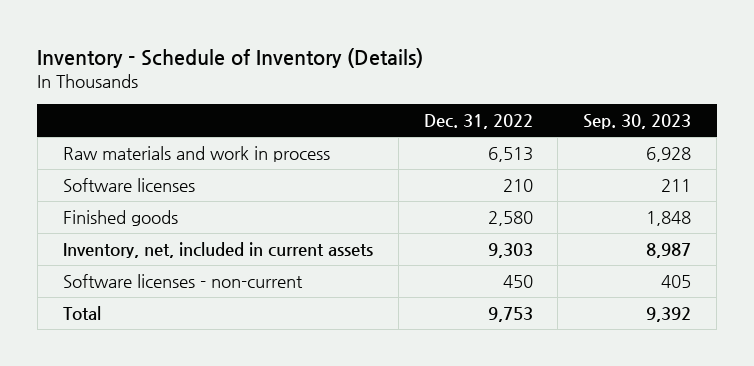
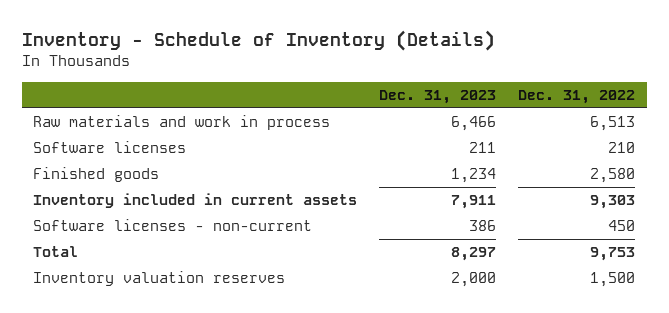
- | Dec. 31, 2022 | Sep. 30, 2023
+ | Dec. 31, 2023 | Dec. 31, 2022
- Inventory, net, included in current assets | 9,303 | 8,987
+ Inventory included in current assets | 7,911 | 9,303
+ Inventory valuation reserves | 2,000 | 1,500

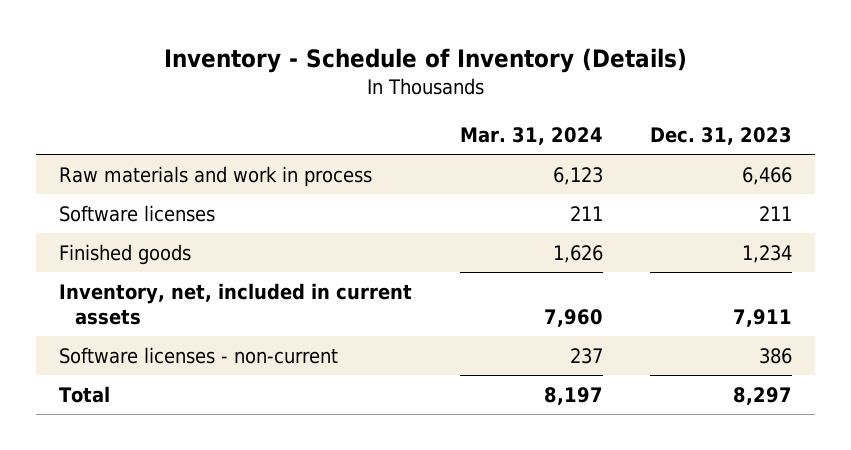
- | Dec. 31, 2023 | Dec. 31, 2022
+ | Mar. 31, 2024 | Dec. 31, 2023
- Inventory included in current assets | 7,911 | 9,303
+ Inventory, net, included in current assets | 7,960 | 7,911
- Inventory valuation reserves | 2,000 | 1,500

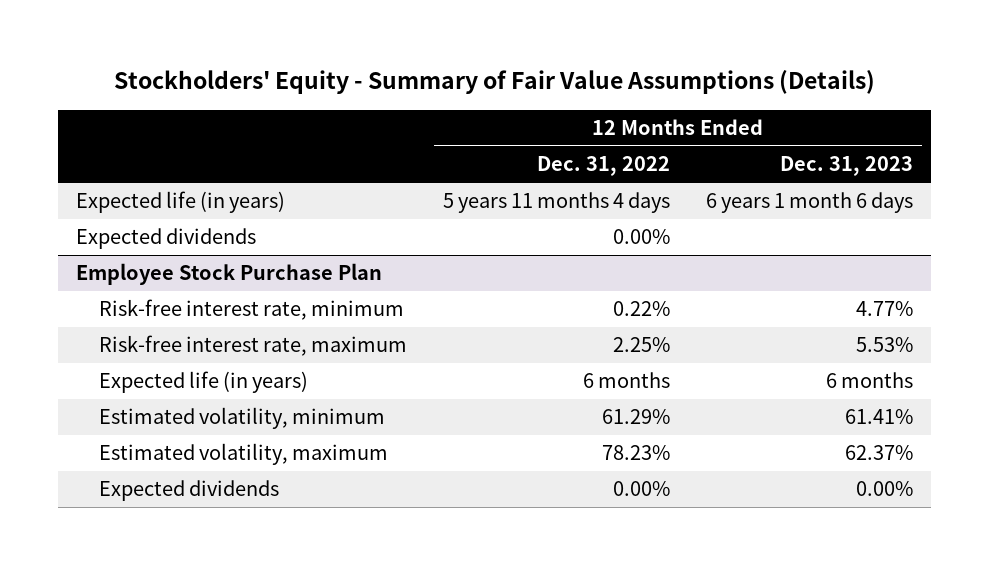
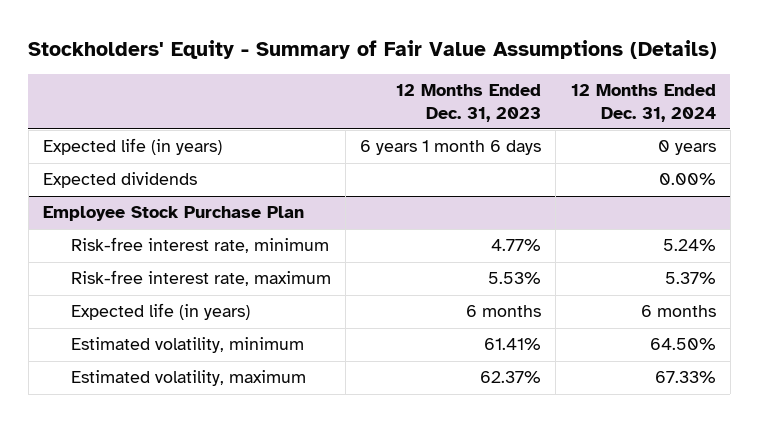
- | 12 Months Ended Dec. 31, 2022 | 12 Months Ended Dec. 31, 2023
+ | 12 Months Ended Dec. 31, 2023 | 12 Months Ended Dec. 31, 2024
@ Employee Stock Purchase Plan
- Expected dividends | 0.00% | 0.00%

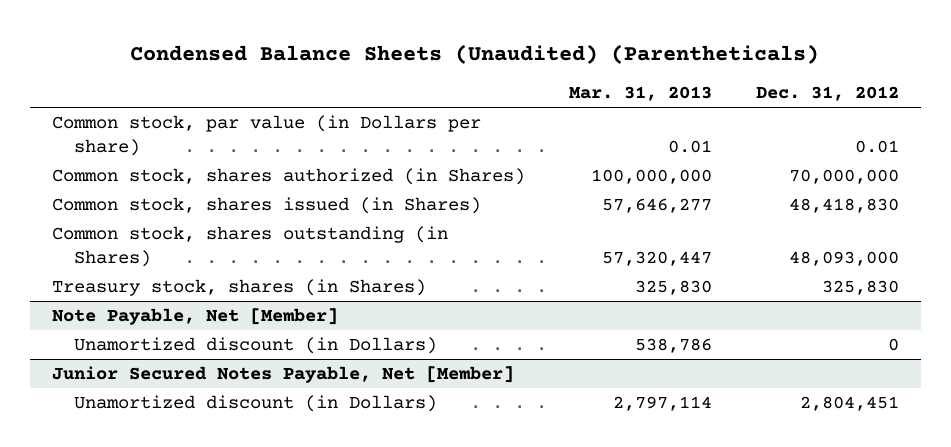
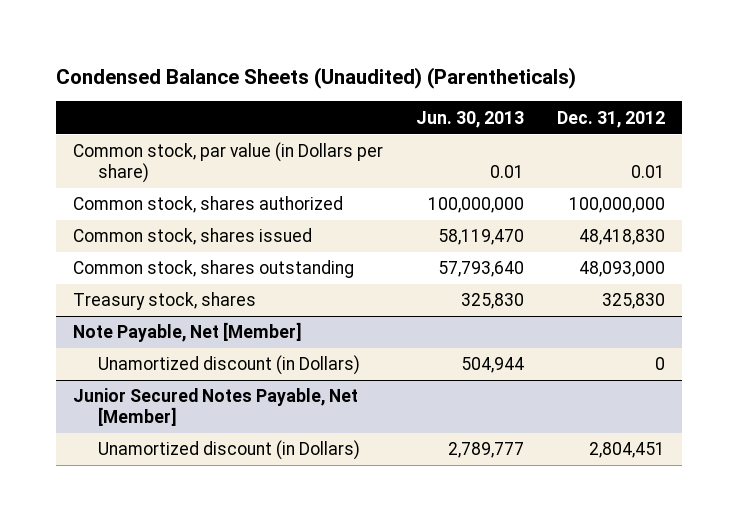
- | Mar. 31, 2013 | Dec. 31, 2012
+ | Jun. 30, 2013 | Dec. 31, 2012
- Common stock, shares authorized (in Shares) | 100,000,000 | 70,000,000
- Common stock, shares issued (in Shares) | 57,646,277 | 48,418,830
- Common stock, shares outstanding (in Shares) | 57,320,447 | 48,093,000
- Treasury stock, shares (in Shares) | 325,830 | 325,830
+ Common stock, shares authorized | 100,000,000 | 100,000,000
+ Common stock, shares issued | 58,119,470 | 48,418,830
+ Common stock, shares outstanding | 57,793,640 | 48,093,000
+ Treasury stock, shares | 325,830 | 325,830

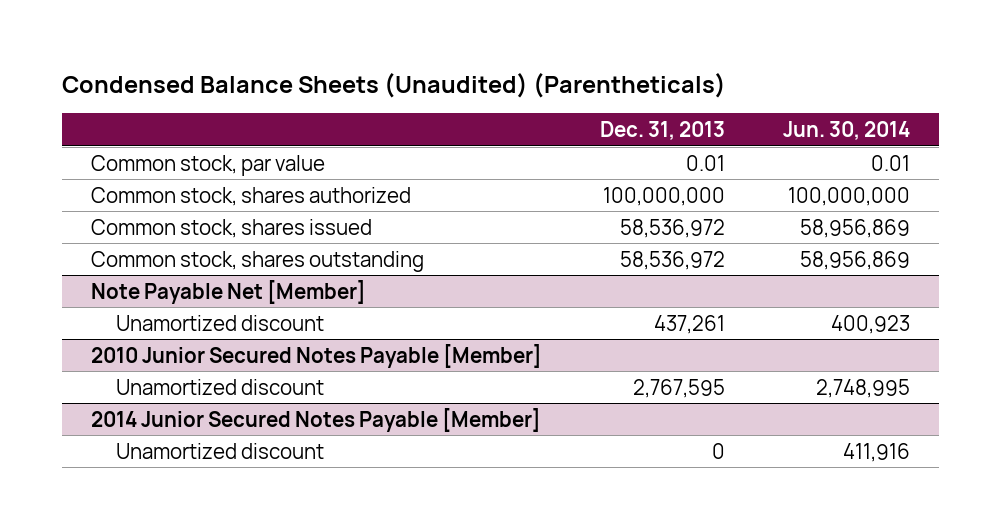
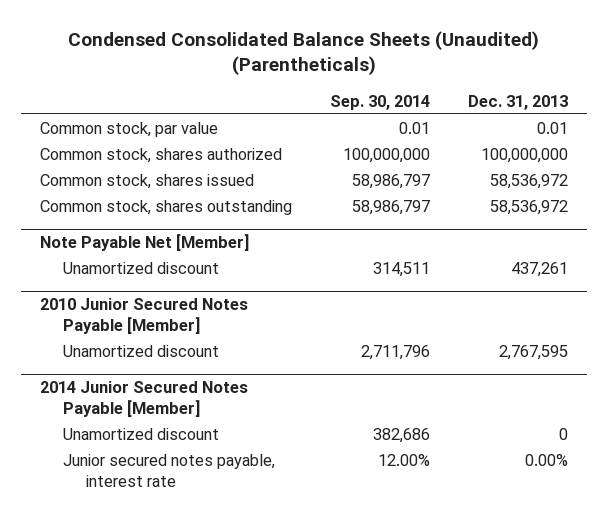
- Condensed Balance Sheets (Unaudited) (Parentheticals)
+ Condensed Consolidated Balance Sheets (Unaudited) (Parentheticals)
- | Dec. 31, 2013 | Jun. 30, 2014
+ | Sep. 30, 2014 | Dec. 31, 2013
@ 2014 Junior Secured Notes Payable [Member]
+ Junior secured notes payable, interest rate | 12.00% | 0.00%

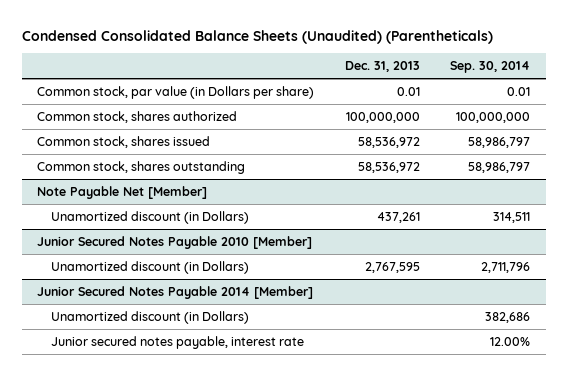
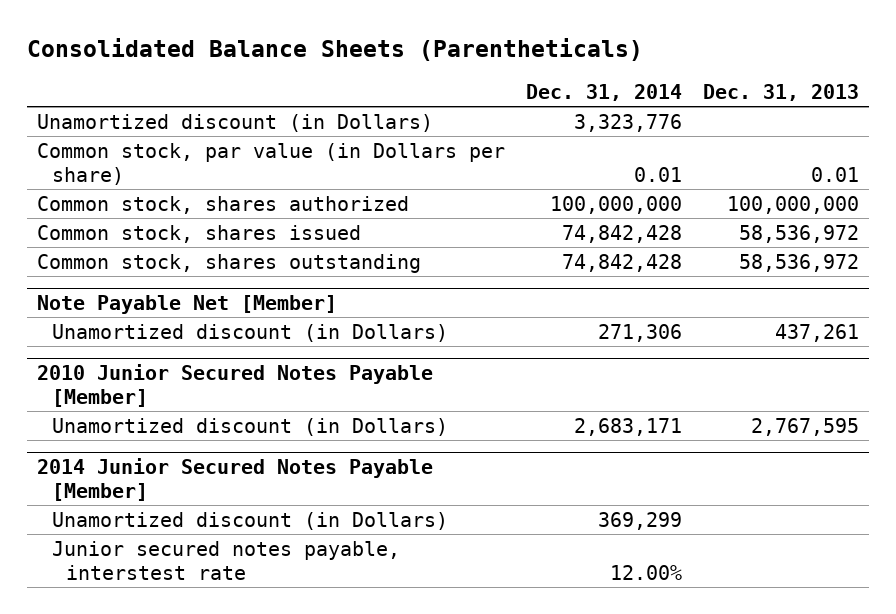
- Condensed Consolidated Balance Sheets (Unaudited) (Parentheticals)
+ Consolidated Balance Sheets (Parentheticals)
- | Dec. 31, 2013 | Sep. 30, 2014
+ | Dec. 31, 2014 | Dec. 31, 2013
+ Unamortized discount (in Dollars) | 3,323,776 |
- Junior Secured Notes Payable 2010 [Member]
+ 2010 Junior Secured Notes Payable [Member]
- Junior Secured Notes Payable 2014 [Member]
+ 2014 Junior Secured Notes Payable [Member]
- Junior secured notes payable, interest rate | | 12.00%
+ Junior secured notes payable, interstest rate | 12.00% |

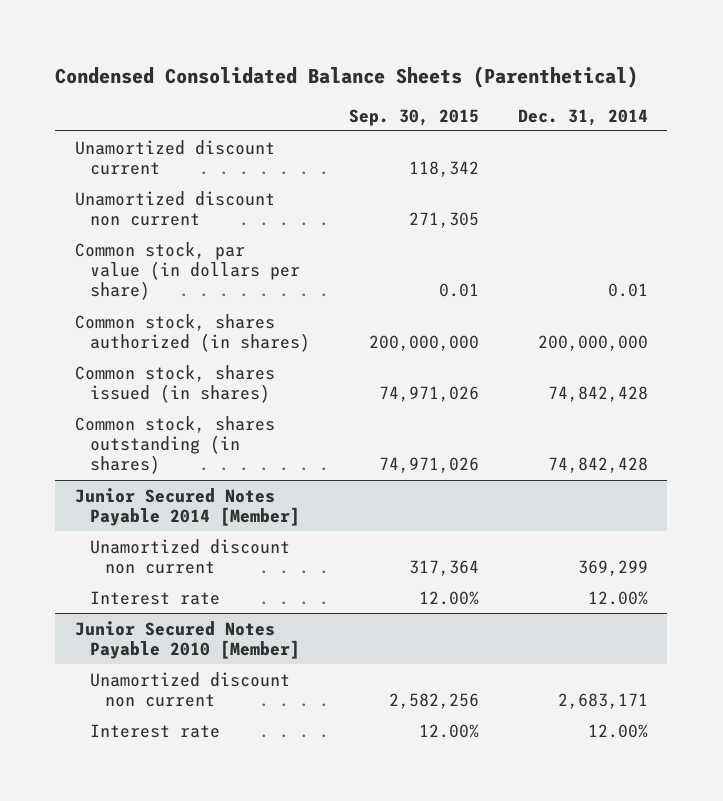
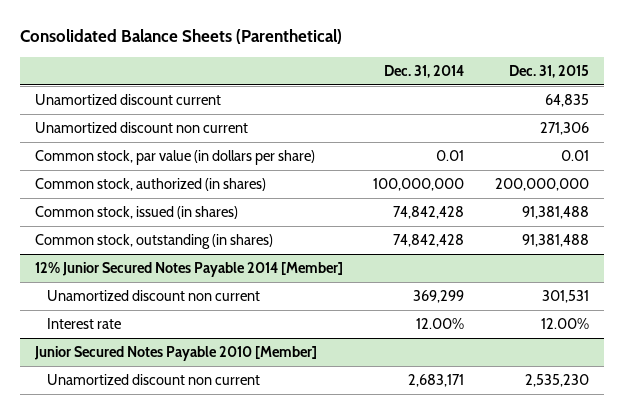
- Condensed Consolidated Balance Sheets (Parenthetical)
+ Consolidated Balance Sheets (Parenthetical)
- | Sep. 30, 2015 | Dec. 31, 2014
+ | Dec. 31, 2014 | Dec. 31, 2015
- Common stock, shares authorized (in shares) | 200,000,000 | 200,000,000
- Common stock, shares issued (in shares) | 74,971,026 | 74,842,428
- Common stock, shares outstanding (in shares) | 74,971,026 | 74,842,428
- Junior Secured Notes Payable 2014 [Member]
+ Common stock, authorized (in shares) | 100,000,000 | 200,000,000
+ Common stock, issued (in shares) | 74,842,428 | 91,381,488
+ Common stock, outstanding (in shares) | 74,842,428 | 91,381,488
+ 12% Junior Secured Notes Payable 2014 [Member]
@ Junior Secured Notes Payable 2010 [Member]
- Interest rate | 12.00% | 12.00%

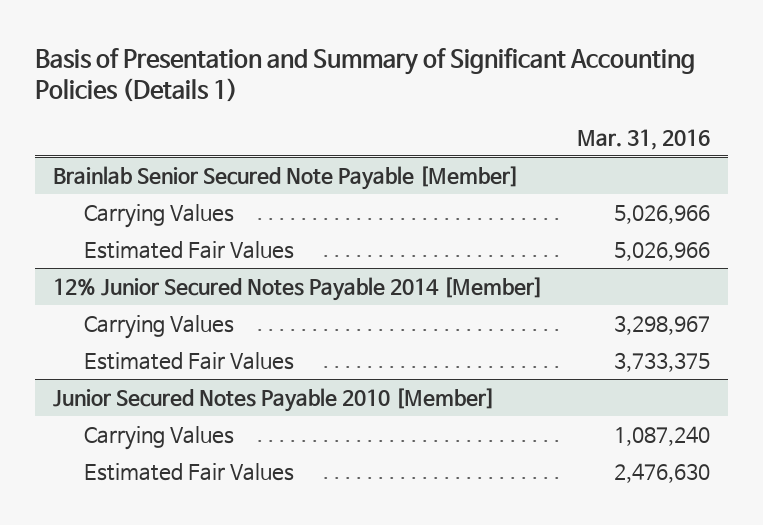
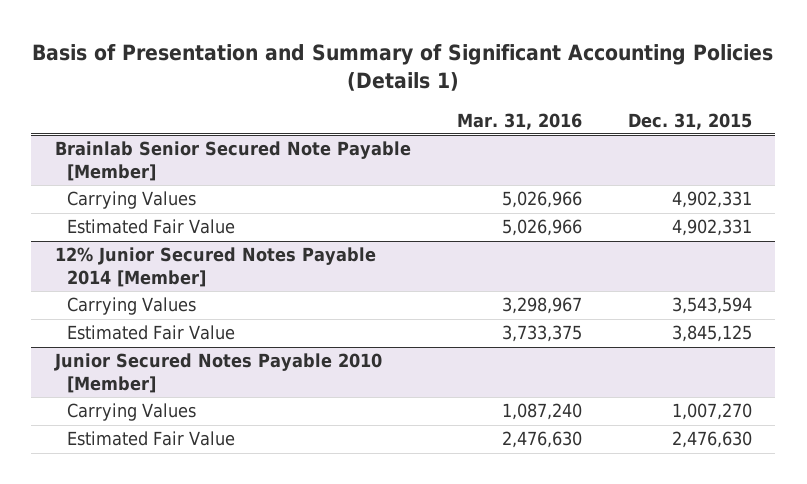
- | Mar. 31, 2016
+ | Mar. 31, 2016 | Dec. 31, 2015
@ Brainlab Senior Secured Note Payable [Member]
- Estimated Fair Values | 5,026,966
+ Estimated Fair Value | 5,026,966 | 4,902,331
@ 12% Junior Secured Notes Payable 2014 [Member]
- Estimated Fair Values | 3,733,375
+ Estimated Fair Value | 3,733,375 | 3,845,125
@ Junior Secured Notes Payable 2010 [Member]
- Estimated Fair Values | 2,476,630
+ Estimated Fair Value | 2,476,630 | 2,476,630

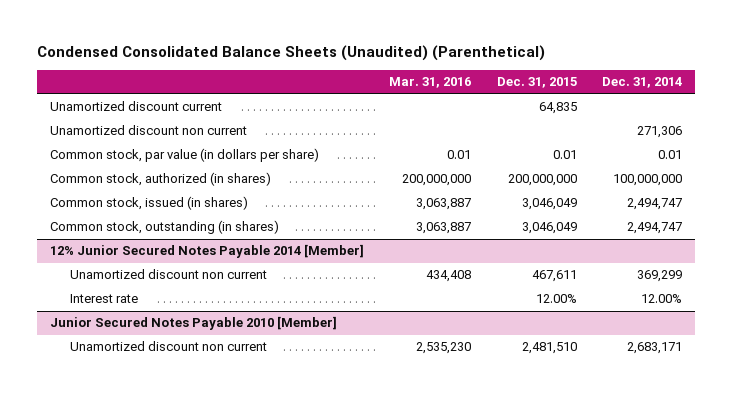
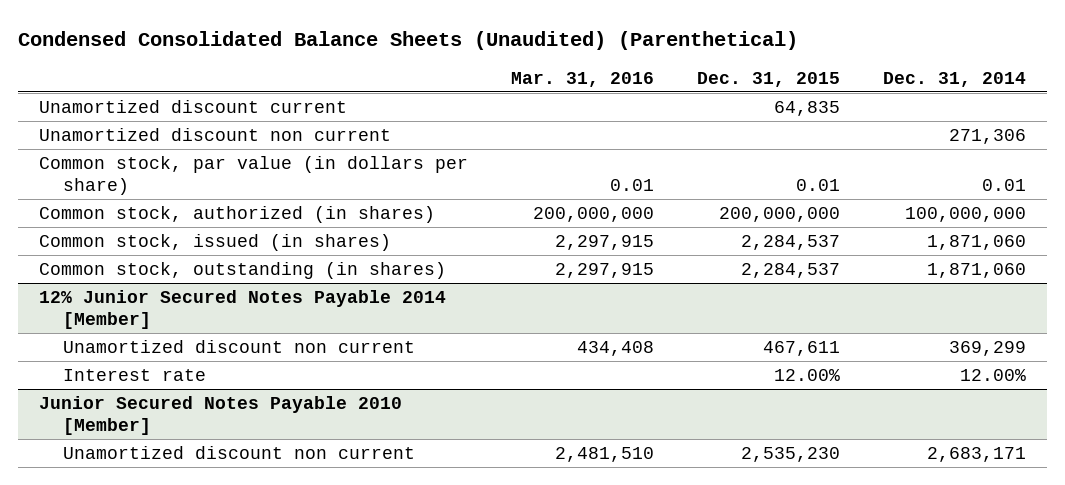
- Common stock, issued (in shares) | 3,063,887 | 3,046,049 | 2,494,747
- Common stock, outstanding (in shares) | 3,063,887 | 3,046,049 | 2,494,747
+ Common stock, issued (in shares) | 2,297,915 | 2,284,537 | 1,871,060
+ Common stock, outstanding (in shares) | 2,297,915 | 2,284,537 | 1,871,060
@ Junior Secured Notes Payable 2010 [Member]
- Unamortized discount non current | 2,535,230 | 2,481,510 | 2,683,171
+ Unamortized discount non current | 2,481,510 | 2,535,230 | 2,683,171

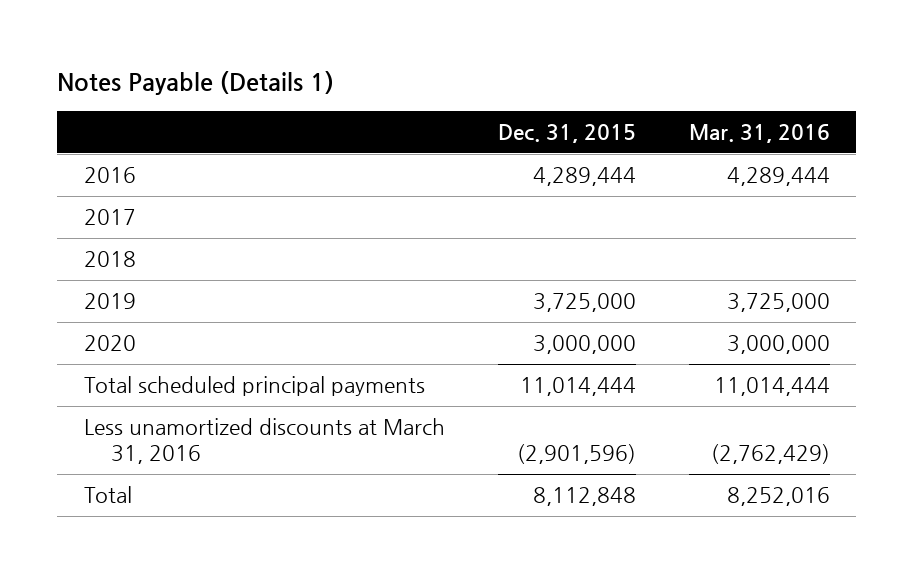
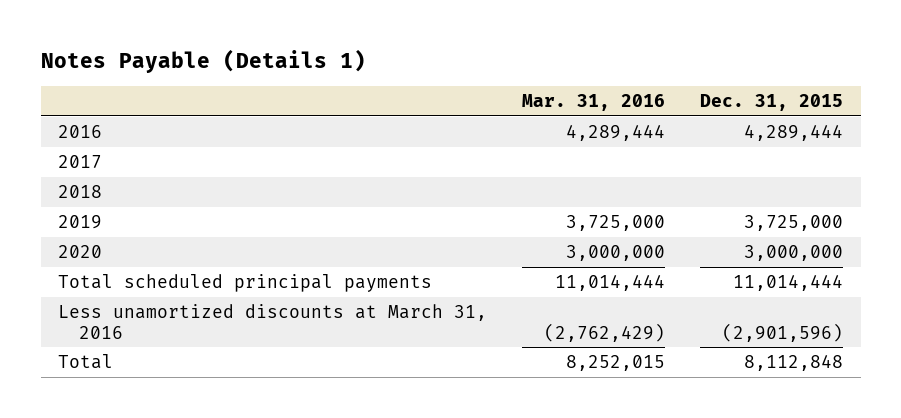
- | Dec. 31, 2015 | Mar. 31, 2016
+ | Mar. 31, 2016 | Dec. 31, 2015
- Total | 8,112,848 | 8,252,016
+ Total | 8,252,015 | 8,112,848

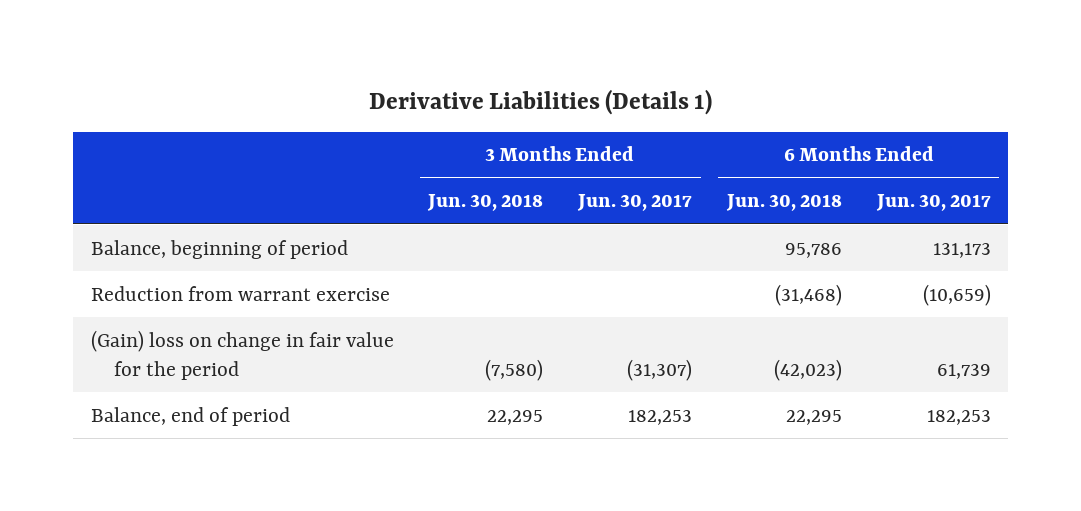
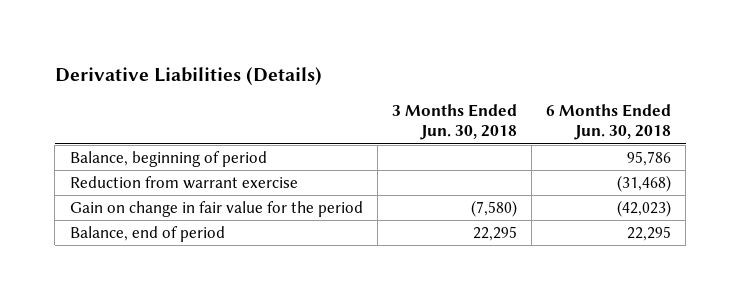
- Derivative Liabilities (Details 1)
+ Derivative Liabilities (Details)
- | 3 Months Ended Jun. 30, 2018 | 3 Months Ended Jun. 30, 2017 | 6 Months Ended Jun. 30, 2018 | 6 Months Ended Jun. 30, 2017
+ | 3 Months Ended Jun. 30, 2018 | 6 Months Ended Jun. 30, 2018
- (Gain) loss on change in fair value for the period | (7,580) | (31,307) | (42,023) | 61,739
+ Gain on change in fair value for the period | (7,580) | (42,023)

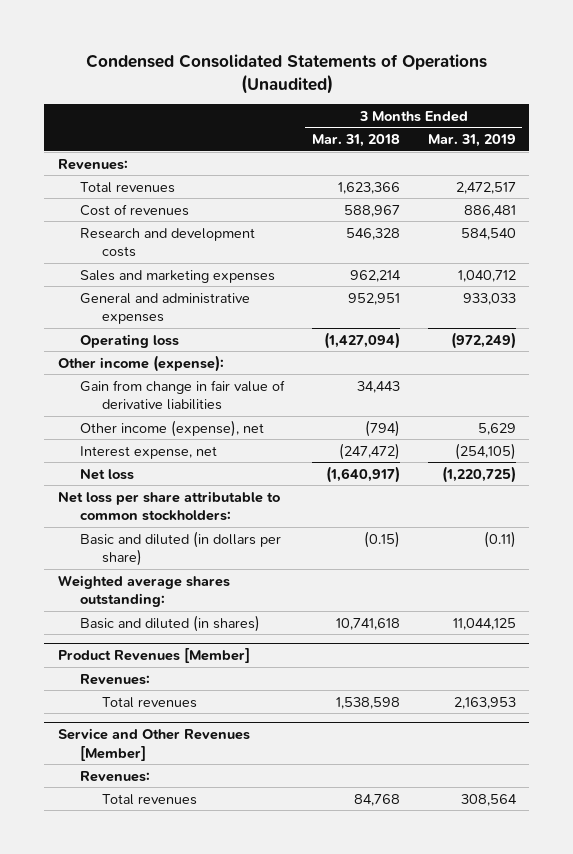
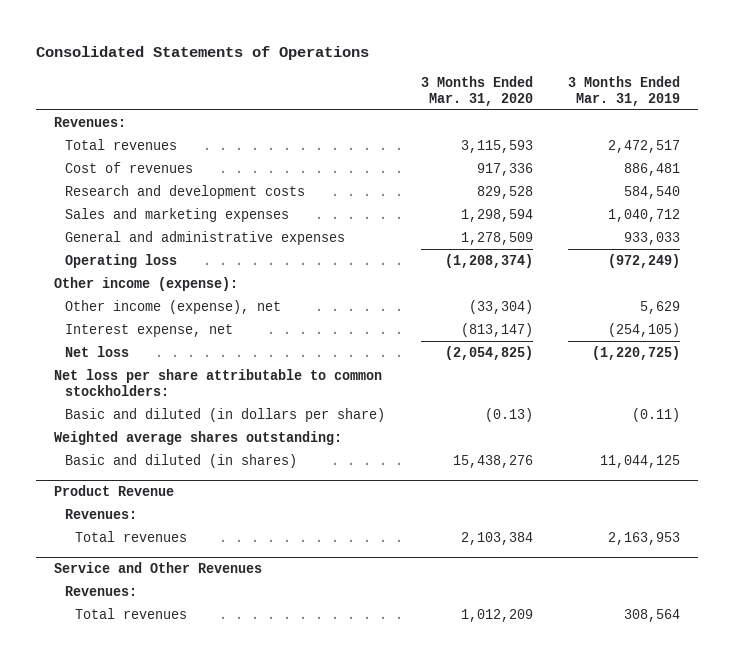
- Condensed Consolidated Statements of Operations (Unaudited)
+ Consolidated Statements of Operations
- | 3 Months Ended Mar. 31, 2018 | 3 Months Ended Mar. 31, 2019
+ | 3 Months Ended Mar. 31, 2020 | 3 Months Ended Mar. 31, 2019
- Gain from change in fair value of derivative liabilities | 34,443 |
- Product Revenues [Member]
+ Product Revenue
- Service and Other Revenues [Member]
+ Service and Other Revenues

